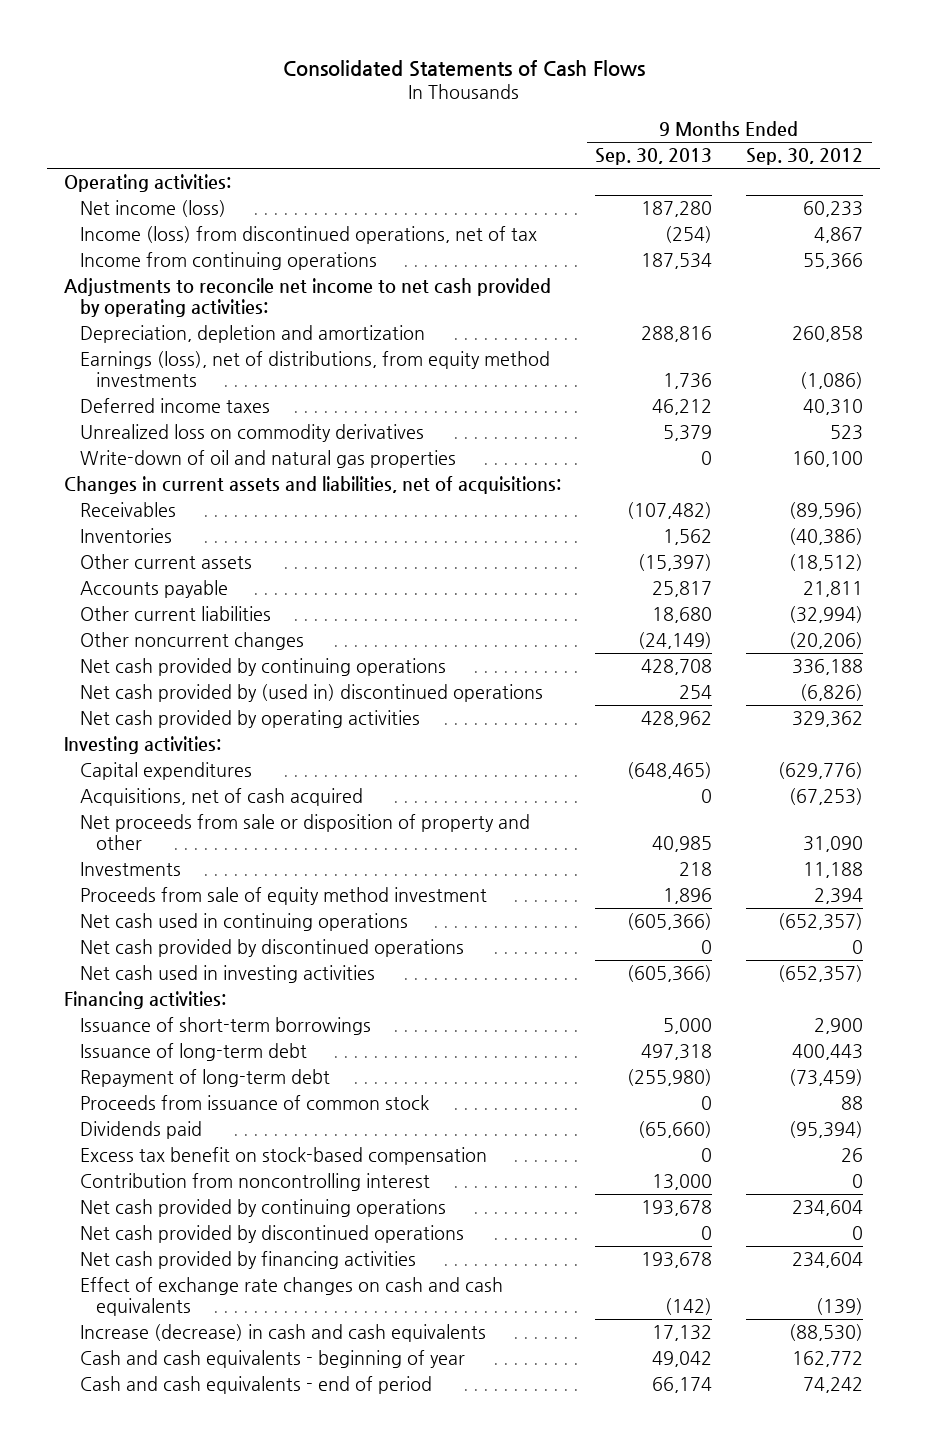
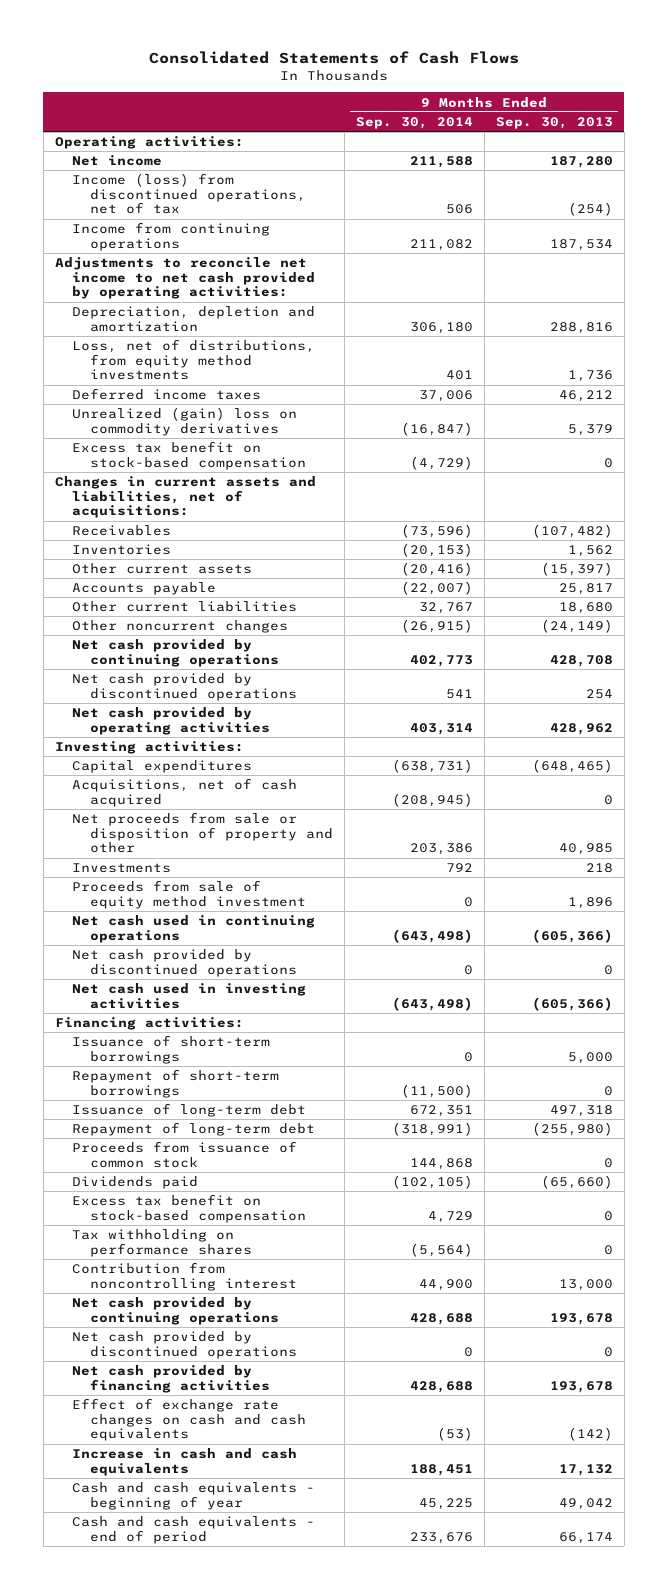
- | 9 Months Ended Sep. 30, 2013 | 9 Months Ended Sep. 30, 2012
+ | 9 Months Ended Sep. 30, 2014 | 9 Months Ended Sep. 30, 2013
- Net income (loss) | 187,280 | 60,233
+ Net income | 211,588 | 187,280
- Earnings (loss), net of distributions, from equity method investments | 1,736 | (1,086)
+ Loss, net of distributions, from equity method investments | 401 | 1,736
- Unrealized loss on commodity derivatives | 5,379 | 523
- Write-down of oil and natural gas properties | 0 | 160,100
+ Unrealized (gain) loss on commodity derivatives | (16,847) | 5,379
+ Excess tax benefit on stock-based compensation | (4,729) | 0
- Net cash provided by (used in) discontinued operations | 254 | (6,826)
+ Net cash provided by discontinued operations | 541 | 254
+ Repayment of short-term borrowings | (11,500) | 0
+ Tax withholding on performance shares | (5,564) | 0
- Increase (decrease) in cash and cash equivalents | 17,132 | (88,530)
+ Increase in cash and cash equivalents | 188,451 | 17,132

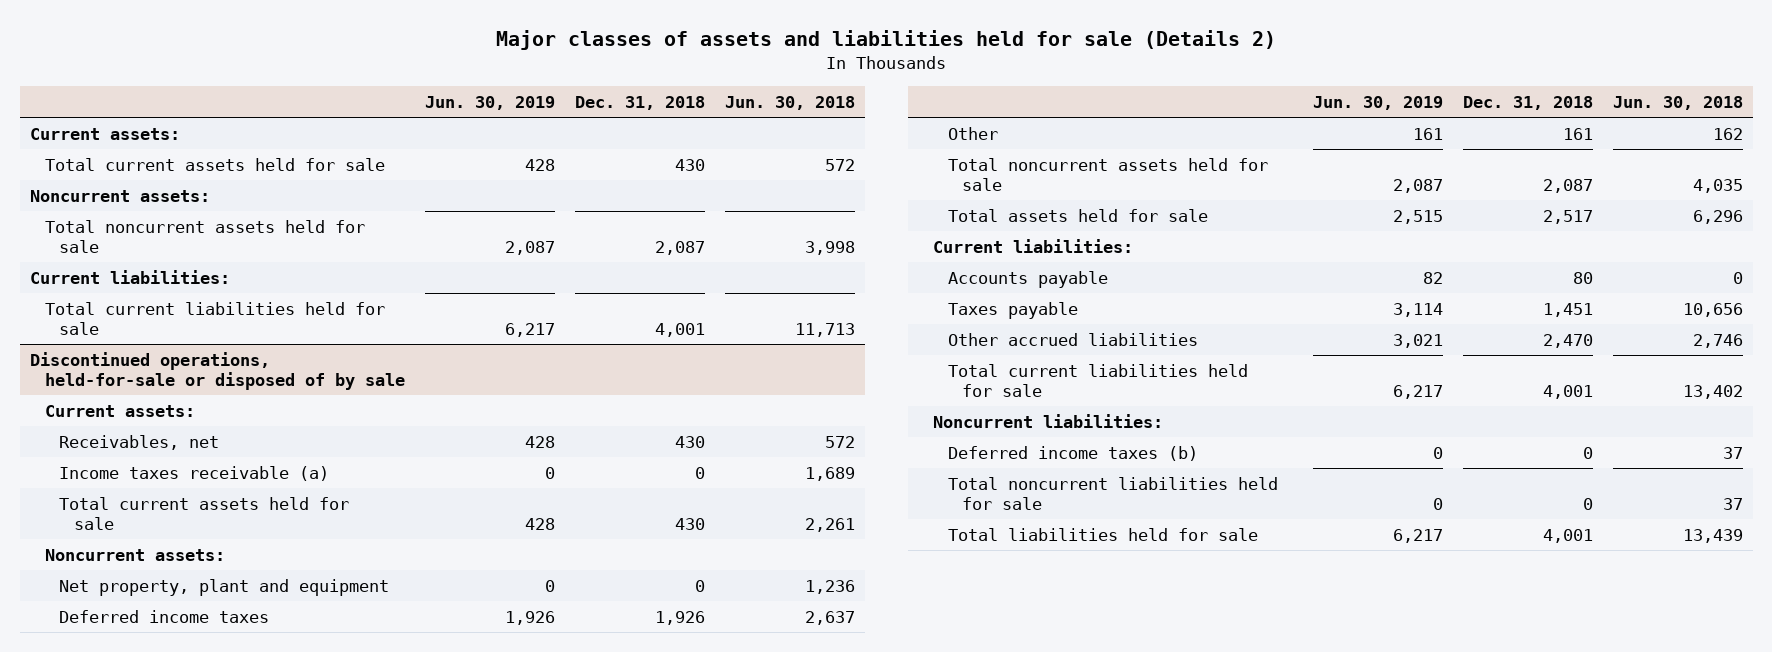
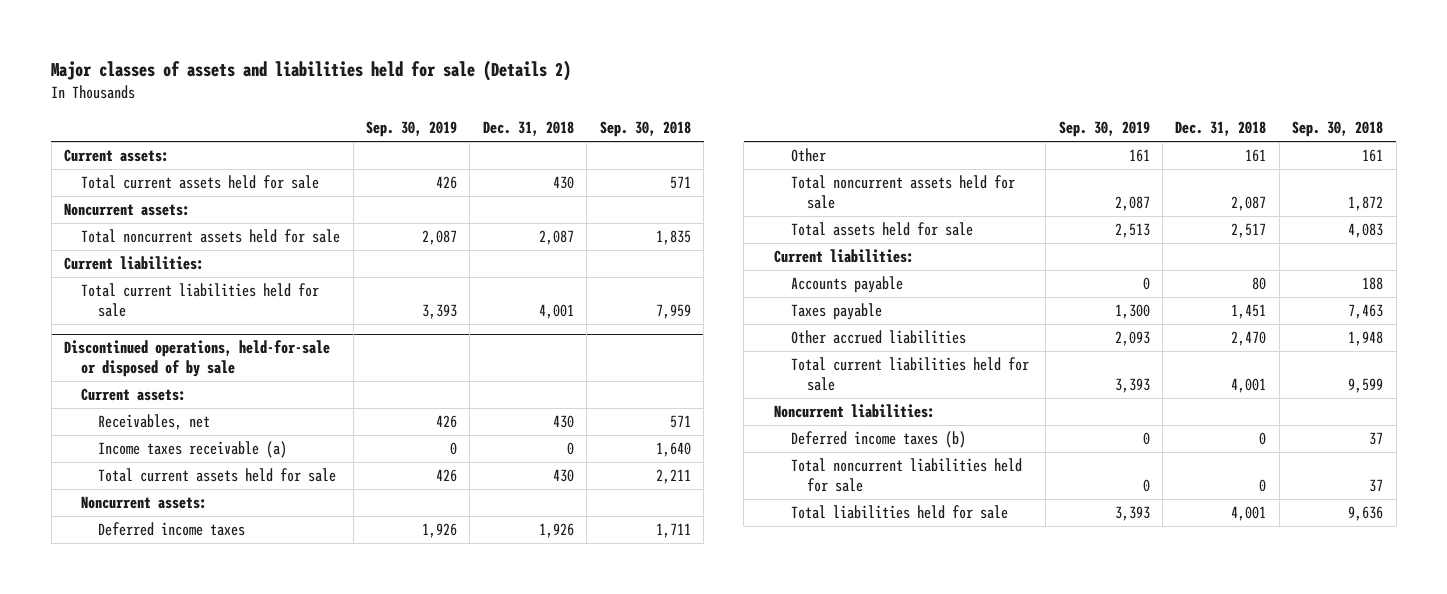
- | Jun. 30, 2019 | Dec. 31, 2018 | Jun. 30, 2018
+ | Sep. 30, 2019 | Dec. 31, 2018 | Sep. 30, 2018
@ Discontinued operations, held-for-sale or disposed of by sale
- Net property, plant and equipment | 0 | 0 | 1,236

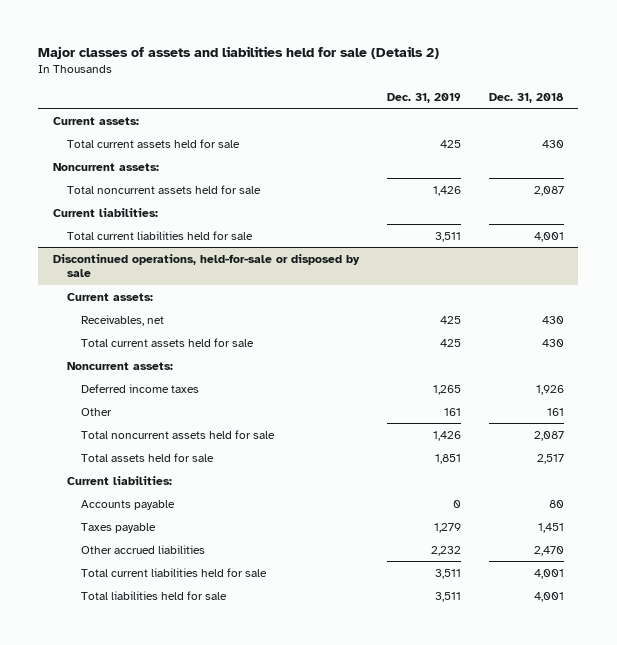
- | Sep. 30, 2019 | Dec. 31, 2018 | Sep. 30, 2018
+ | Dec. 31, 2019 | Dec. 31, 2018
- Discontinued operations, held-for-sale or disposed of by sale
+ Discontinued operations, held-for-sale or disposed by sale
- Income taxes receivable (a) | 0 | 0 | 1,640
- Noncurrent liabilities:
- Deferred income taxes (b) | 0 | 0 | 37
- Total noncurrent liabilities held for sale | 0 | 0 | 37

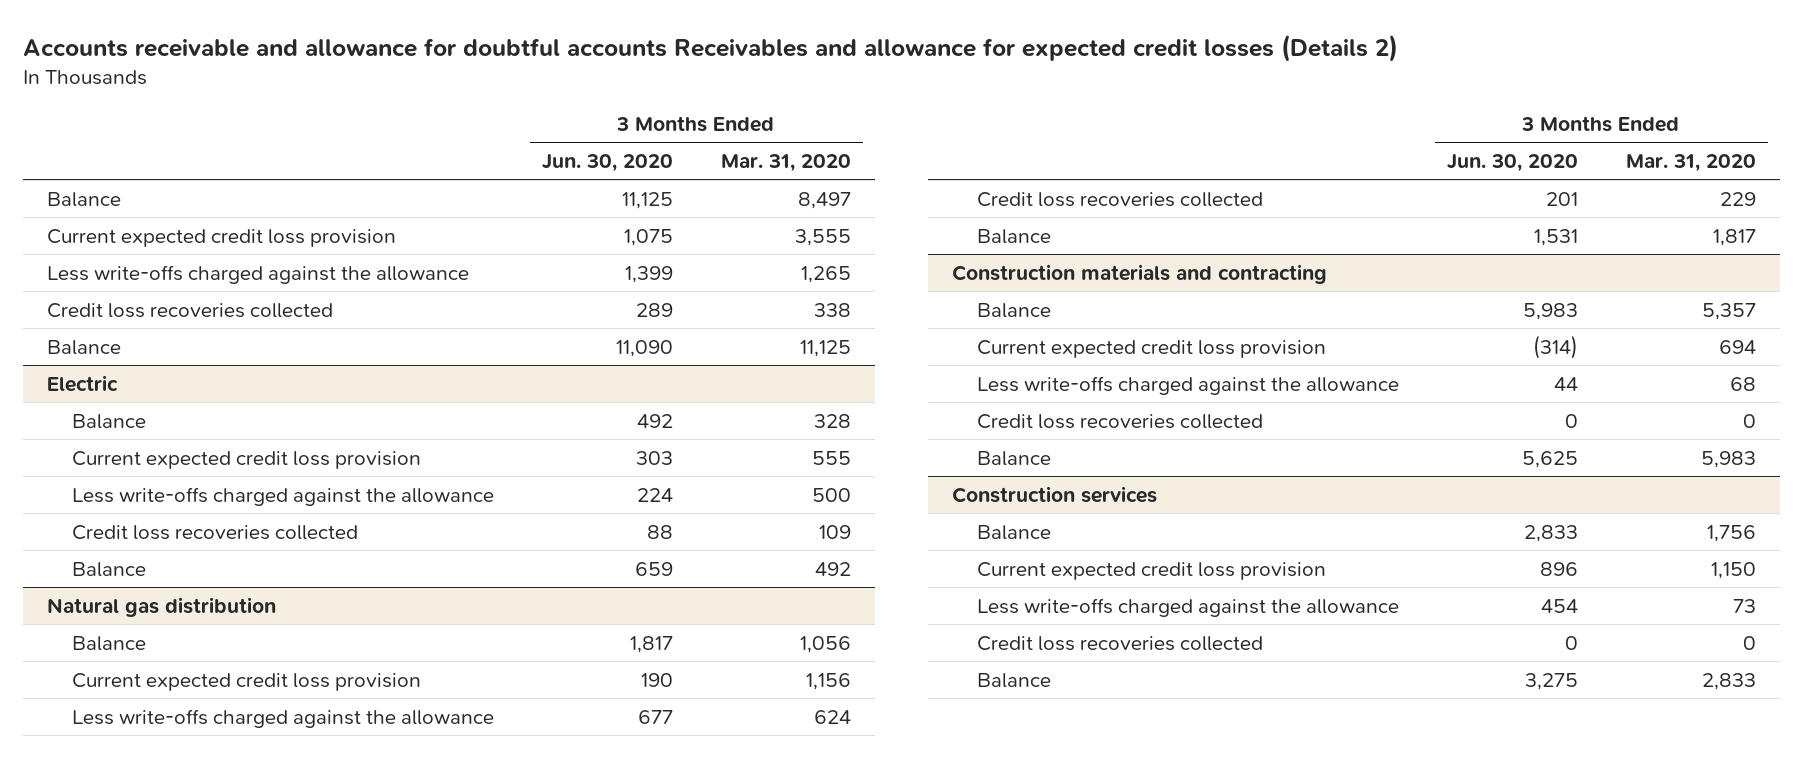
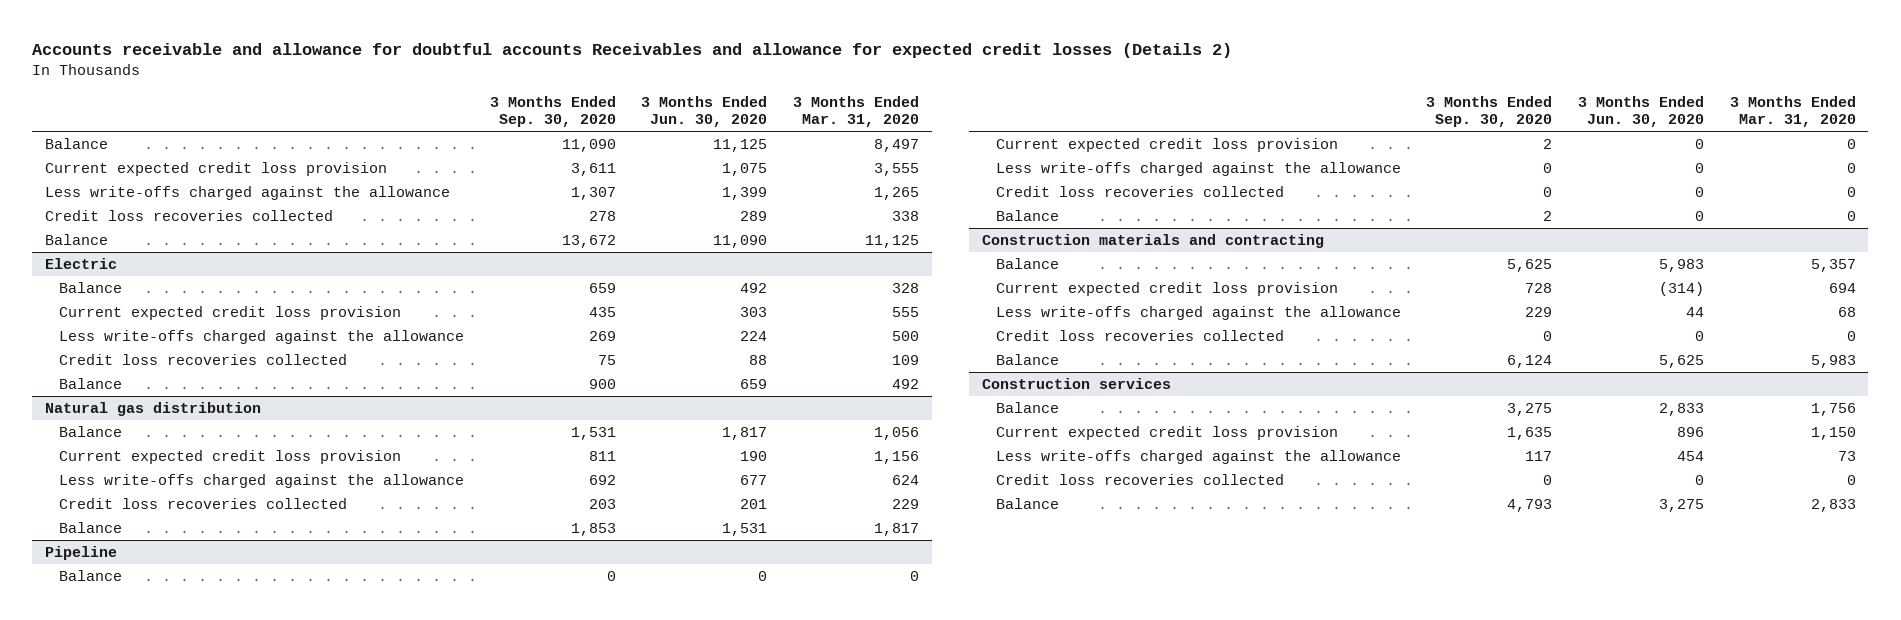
- | 3 Months Ended Jun. 30, 2020 | 3 Months Ended Mar. 31, 2020
+ | 3 Months Ended Sep. 30, 2020 | 3 Months Ended Jun. 30, 2020 | 3 Months Ended Mar. 31, 2020
+ Pipeline
+ Balance | 0 | 0 | 0
+ Current expected credit loss provision | 2 | 0 | 0
+ Less write-offs charged against the allowance | 0 | 0 | 0
+ Credit loss recoveries collected | 0 | 0 | 0
+ Balance | 2 | 0 | 0

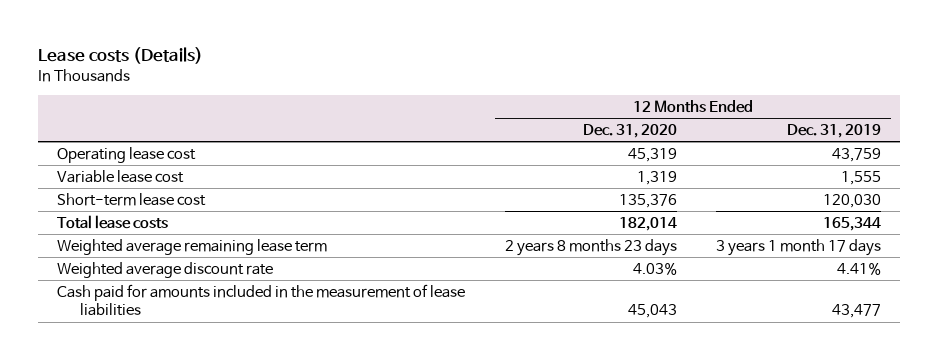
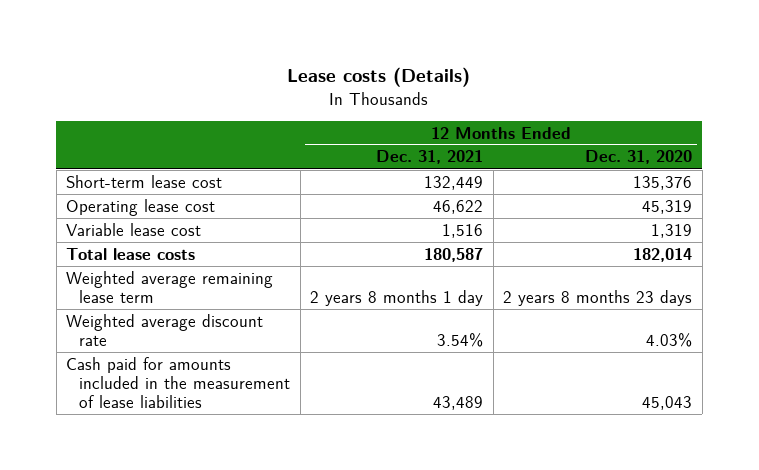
- | 12 Months Ended Dec. 31, 2020 | 12 Months Ended Dec. 31, 2019
+ | 12 Months Ended Dec. 31, 2021 | 12 Months Ended Dec. 31, 2020
moved up: Short-term lease cost | 132,449 | 135,376

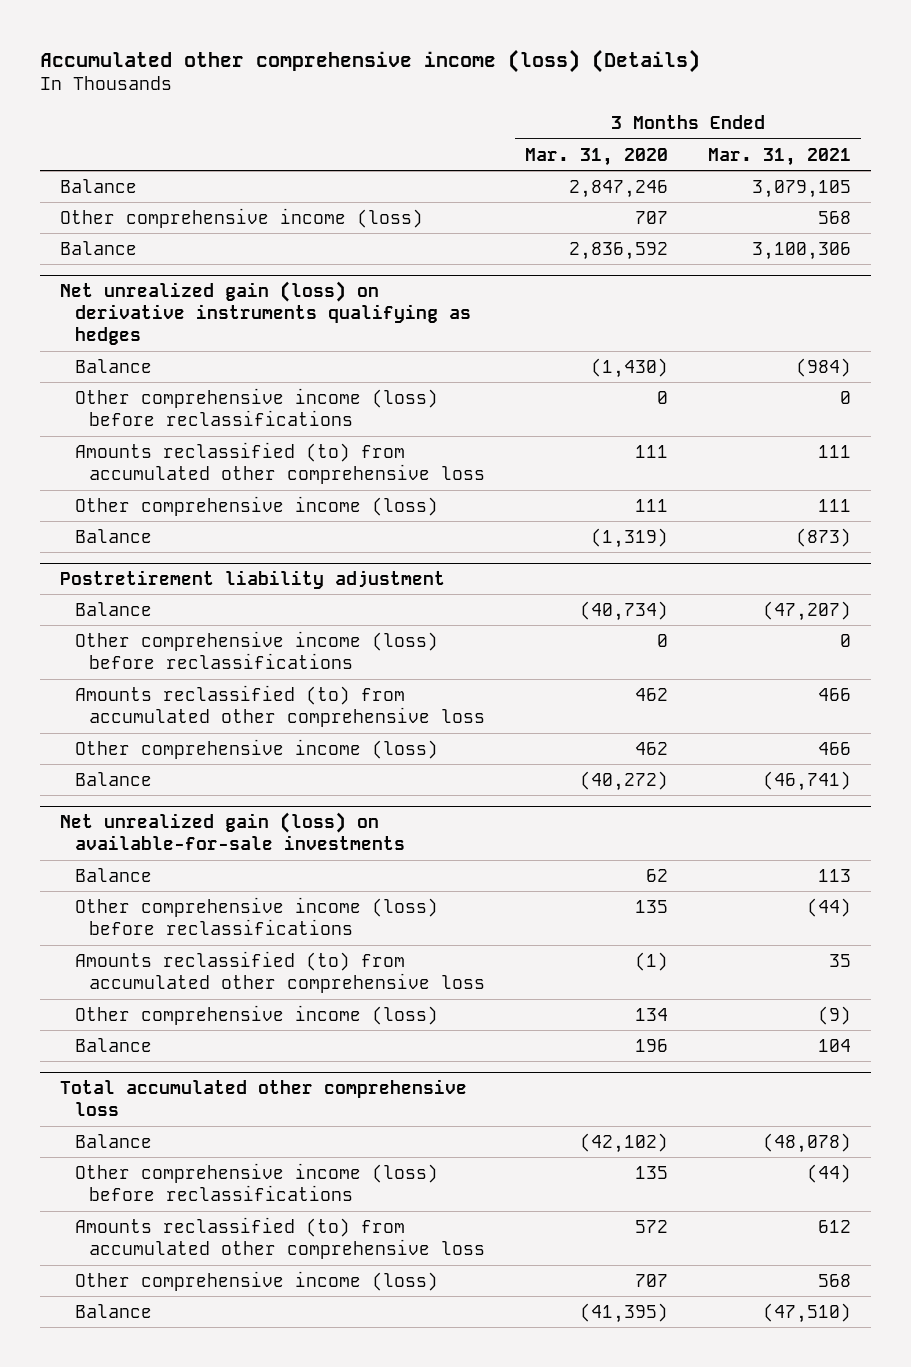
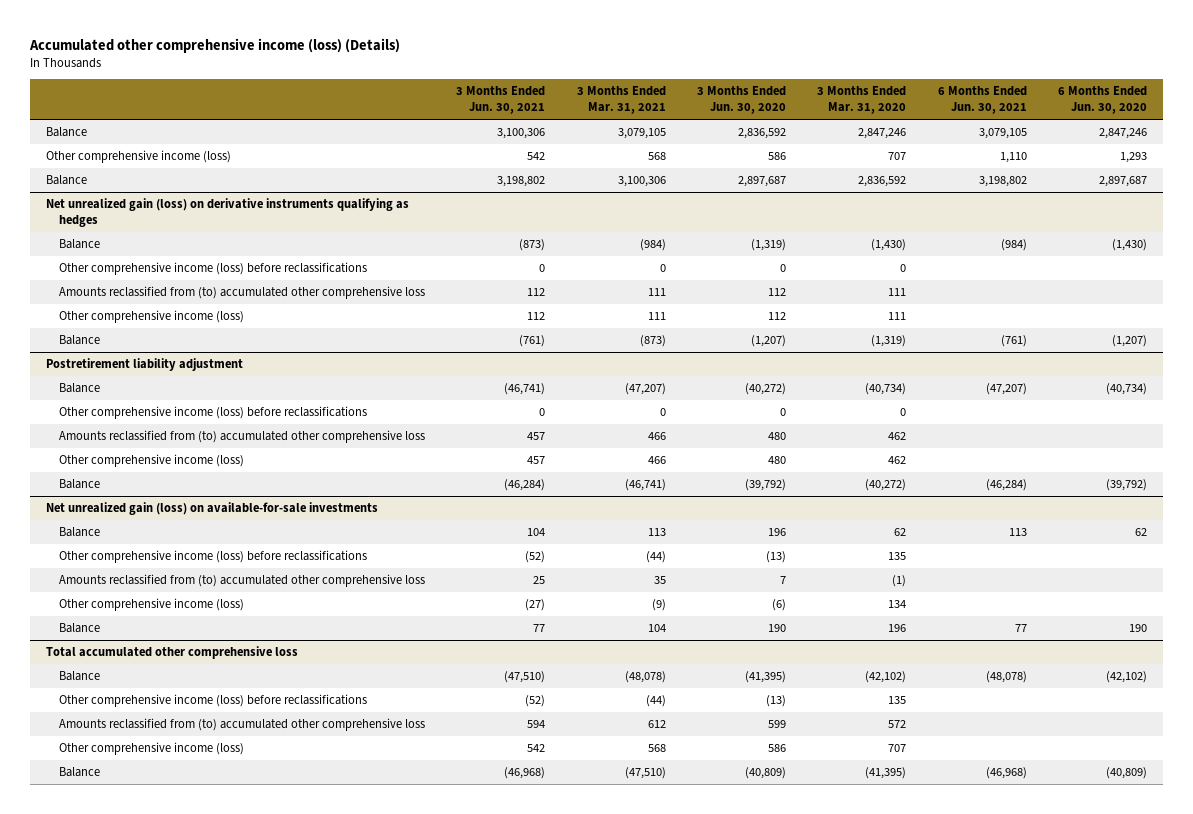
- | 3 Months Ended Mar. 31, 2020 | 3 Months Ended Mar. 31, 2021
+ | 3 Months Ended Jun. 30, 2021 | 3 Months Ended Mar. 31, 2021 | 3 Months Ended Jun. 30, 2020 | 3 Months Ended Mar. 31, 2020 | 6 Months Ended Jun. 30, 2021 | 6 Months Ended Jun. 30, 2020
@ Net unrealized gain (loss) on derivative instruments qualifying as hedges
- Amounts reclassified (to) from accumulated other comprehensive loss | 111 | 111
+ Amounts reclassified from (to) accumulated other comprehensive loss | 112 | 111 | 112 | 111 | |
@ Postretirement liability adjustment
- Amounts reclassified (to) from accumulated other comprehensive loss | 462 | 466
+ Amounts reclassified from (to) accumulated other comprehensive loss | 457 | 466 | 480 | 462 | |
@ Net unrealized gain (loss) on available-for-sale investments
- Amounts reclassified (to) from accumulated other comprehensive loss | (1) | 35
+ Amounts reclassified from (to) accumulated other comprehensive loss | 25 | 35 | 7 | (1) | |
@ Total accumulated other comprehensive loss
- Amounts reclassified (to) from accumulated other comprehensive loss | 572 | 612
+ Amounts reclassified from (to) accumulated other comprehensive loss | 594 | 612 | 599 | 572 | |

